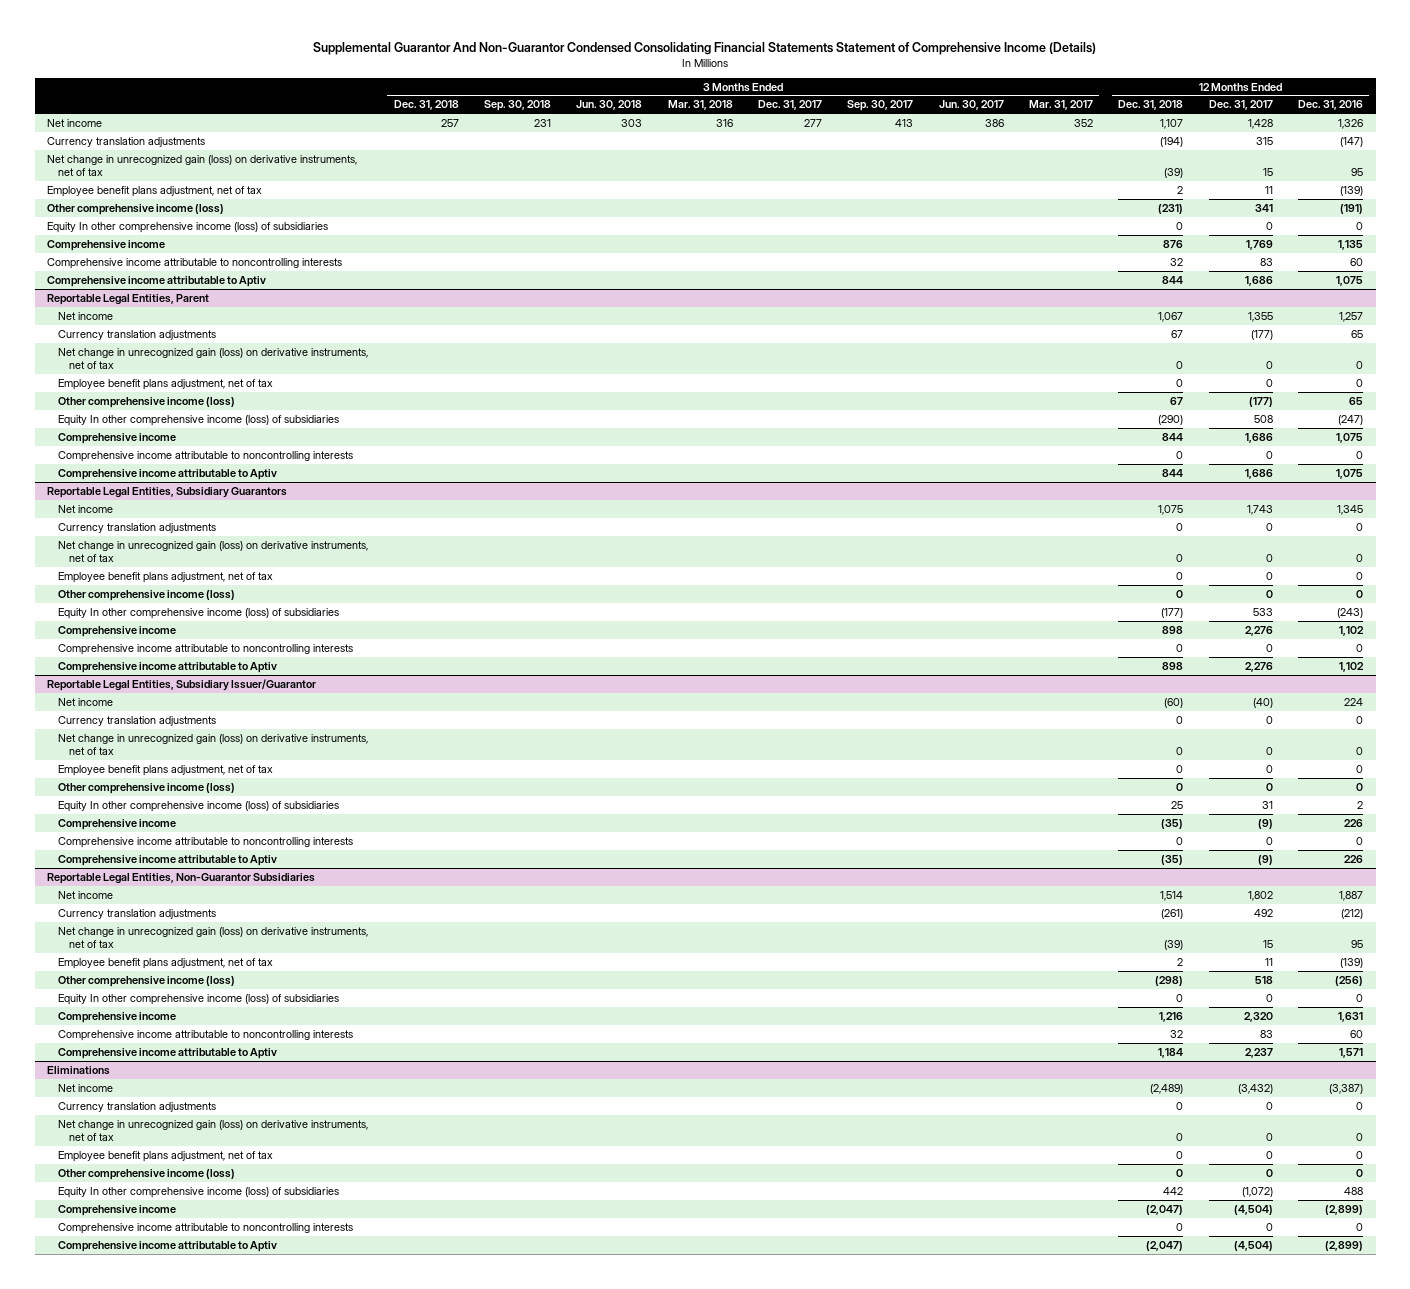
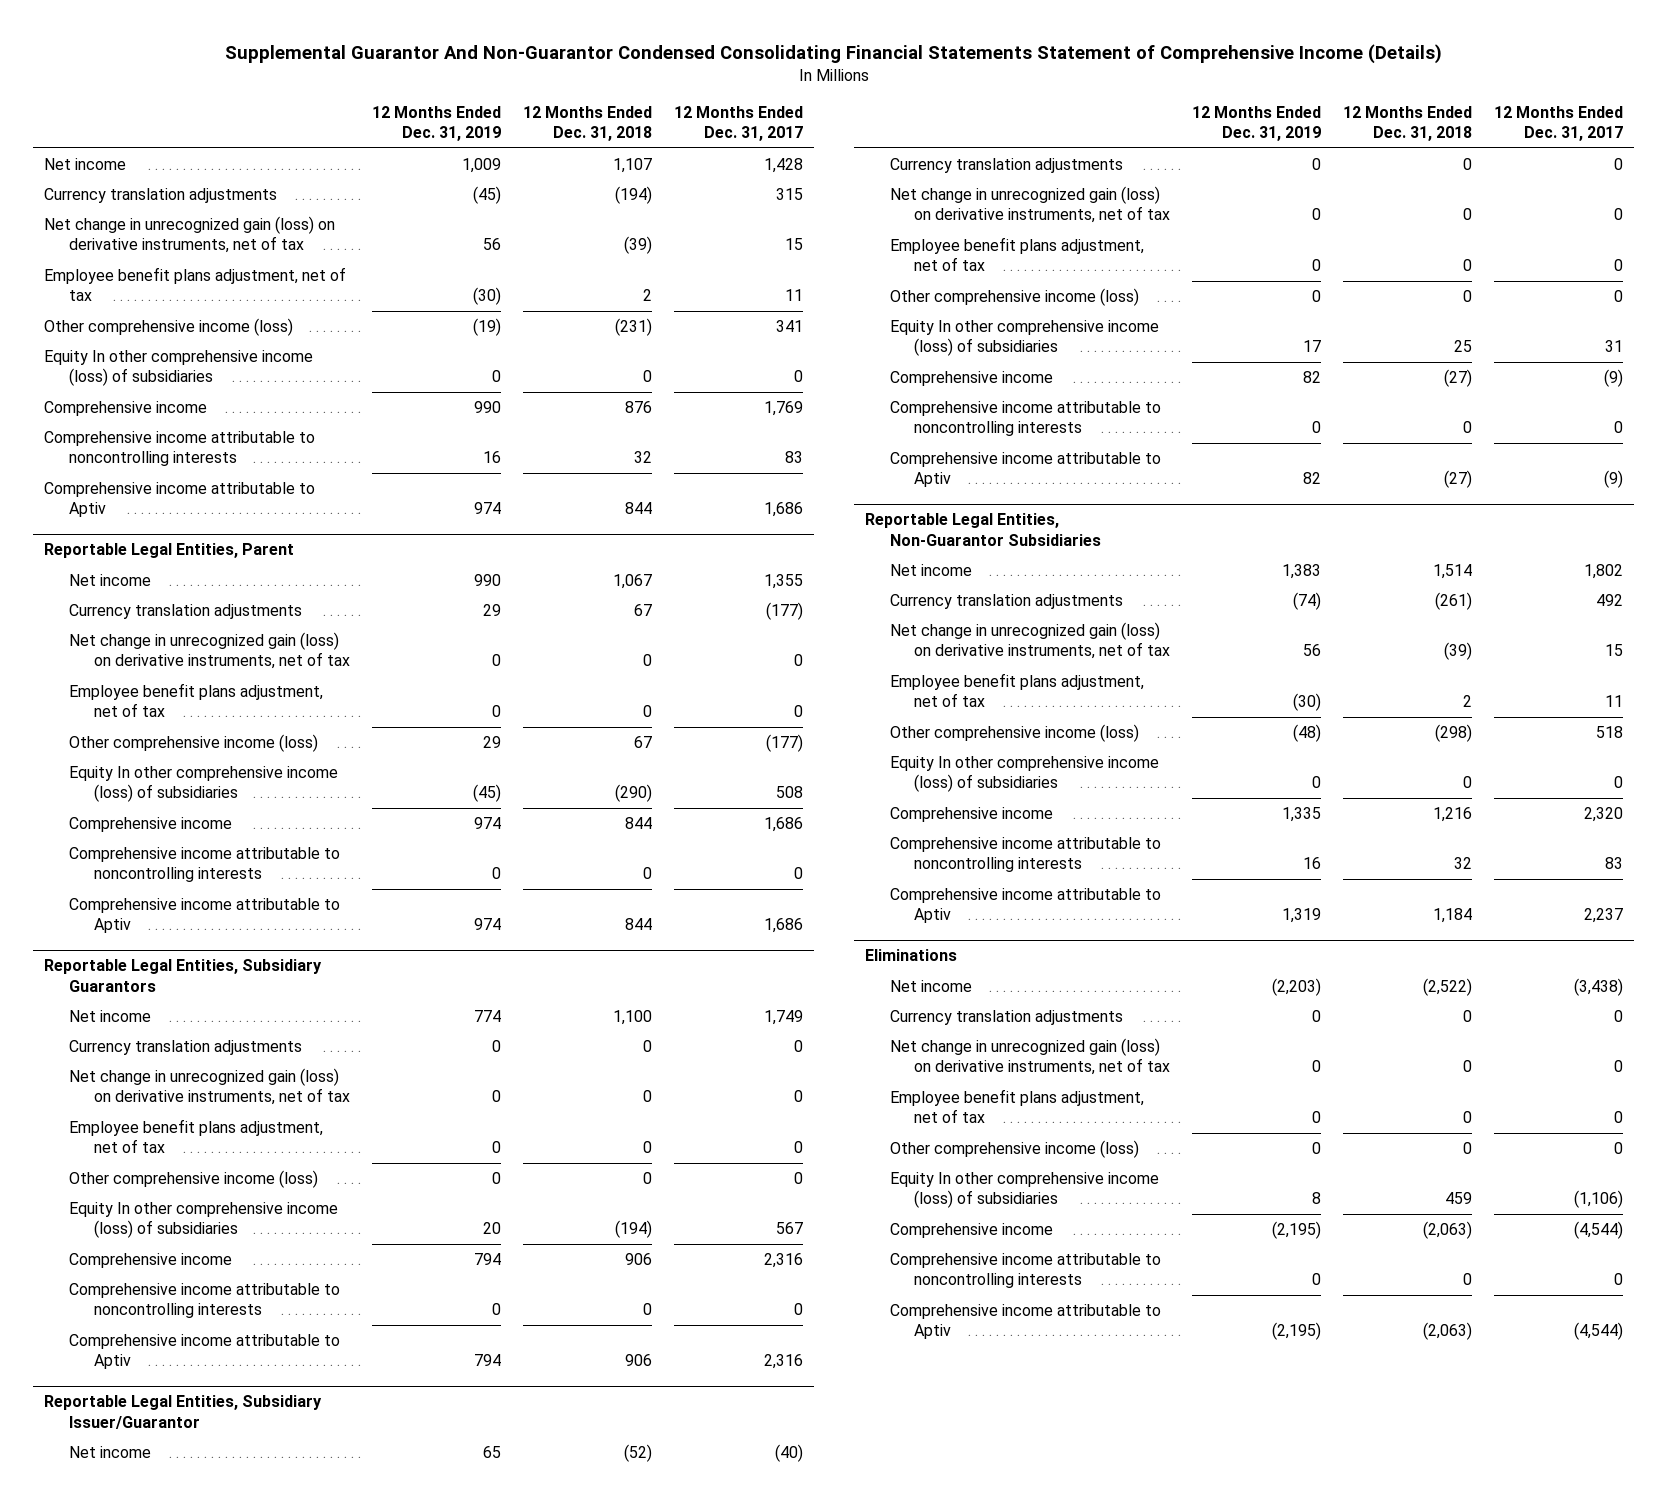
- | 3 Months Ended Dec. 31, 2018 | 3 Months Ended Sep. 30, 2018 | 3 Months Ended Jun. 30, 2018 | 3 Months Ended Mar. 31, 2018 | 3 Months Ended Dec. 31, 2017 | 3 Months Ended Sep. 30, 2017 | 3 Months Ended Jun. 30, 2017 | 3 Months Ended Mar. 31, 2017 | 12 Months Ended Dec. 31, 2018 | 12 Months Ended Dec. 31, 2017 | 12 Months Ended Dec. 31, 2016
+ | 12 Months Ended Dec. 31, 2019 | 12 Months Ended Dec. 31, 2018 | 12 Months Ended Dec. 31, 2017
@ Reportable Legal Entities, Subsidiary Guarantors
- Net income | | | | | | | | | 1,075 | 1,743 | 1,345
+ Net income | 774 | 1,100 | 1,749
- Equity In other comprehensive income (loss) of subsidiaries | | | | | | | | | (177) | 533 | (243)
- Comprehensive income | | | | | | | | | 898 | 2,276 | 1,102
+ Equity In other comprehensive income (loss) of subsidiaries | 20 | (194) | 567
+ Comprehensive income | 794 | 906 | 2,316
- Comprehensive income attributable to Aptiv | | | | | | | | | 898 | 2,276 | 1,102
+ Comprehensive income attributable to Aptiv | 794 | 906 | 2,316
@ Reportable Legal Entities, Subsidiary Issuer/Guarantor
- Net income | | | | | | | | | (60) | (40) | 224
+ Net income | 65 | (52) | (40)
- Comprehensive income | | | | | | | | | (35) | (9) | 226
+ Comprehensive income | 82 | (27) | (9)
- Comprehensive income attributable to Aptiv | | | | | | | | | (35) | (9) | 226
+ Comprehensive income attributable to Aptiv | 82 | (27) | (9)
@ Eliminations
- Net income | | | | | | | | | (2,489) | (3,432) | (3,387)
+ Net income | (2,203) | (2,522) | (3,438)
- Equity In other comprehensive income (loss) of subsidiaries | | | | | | | | | 442 | (1,072) | 488
- Comprehensive income | | | | | | | | | (2,047) | (4,504) | (2,899)
+ Equity In other comprehensive income (loss) of subsidiaries | 8 | 459 | (1,106)
+ Comprehensive income | (2,195) | (2,063) | (4,544)
- Comprehensive income attributable to Aptiv | | | | | | | | | (2,047) | (4,504) | (2,899)
+ Comprehensive income attributable to Aptiv | (2,195) | (2,063) | (4,544)

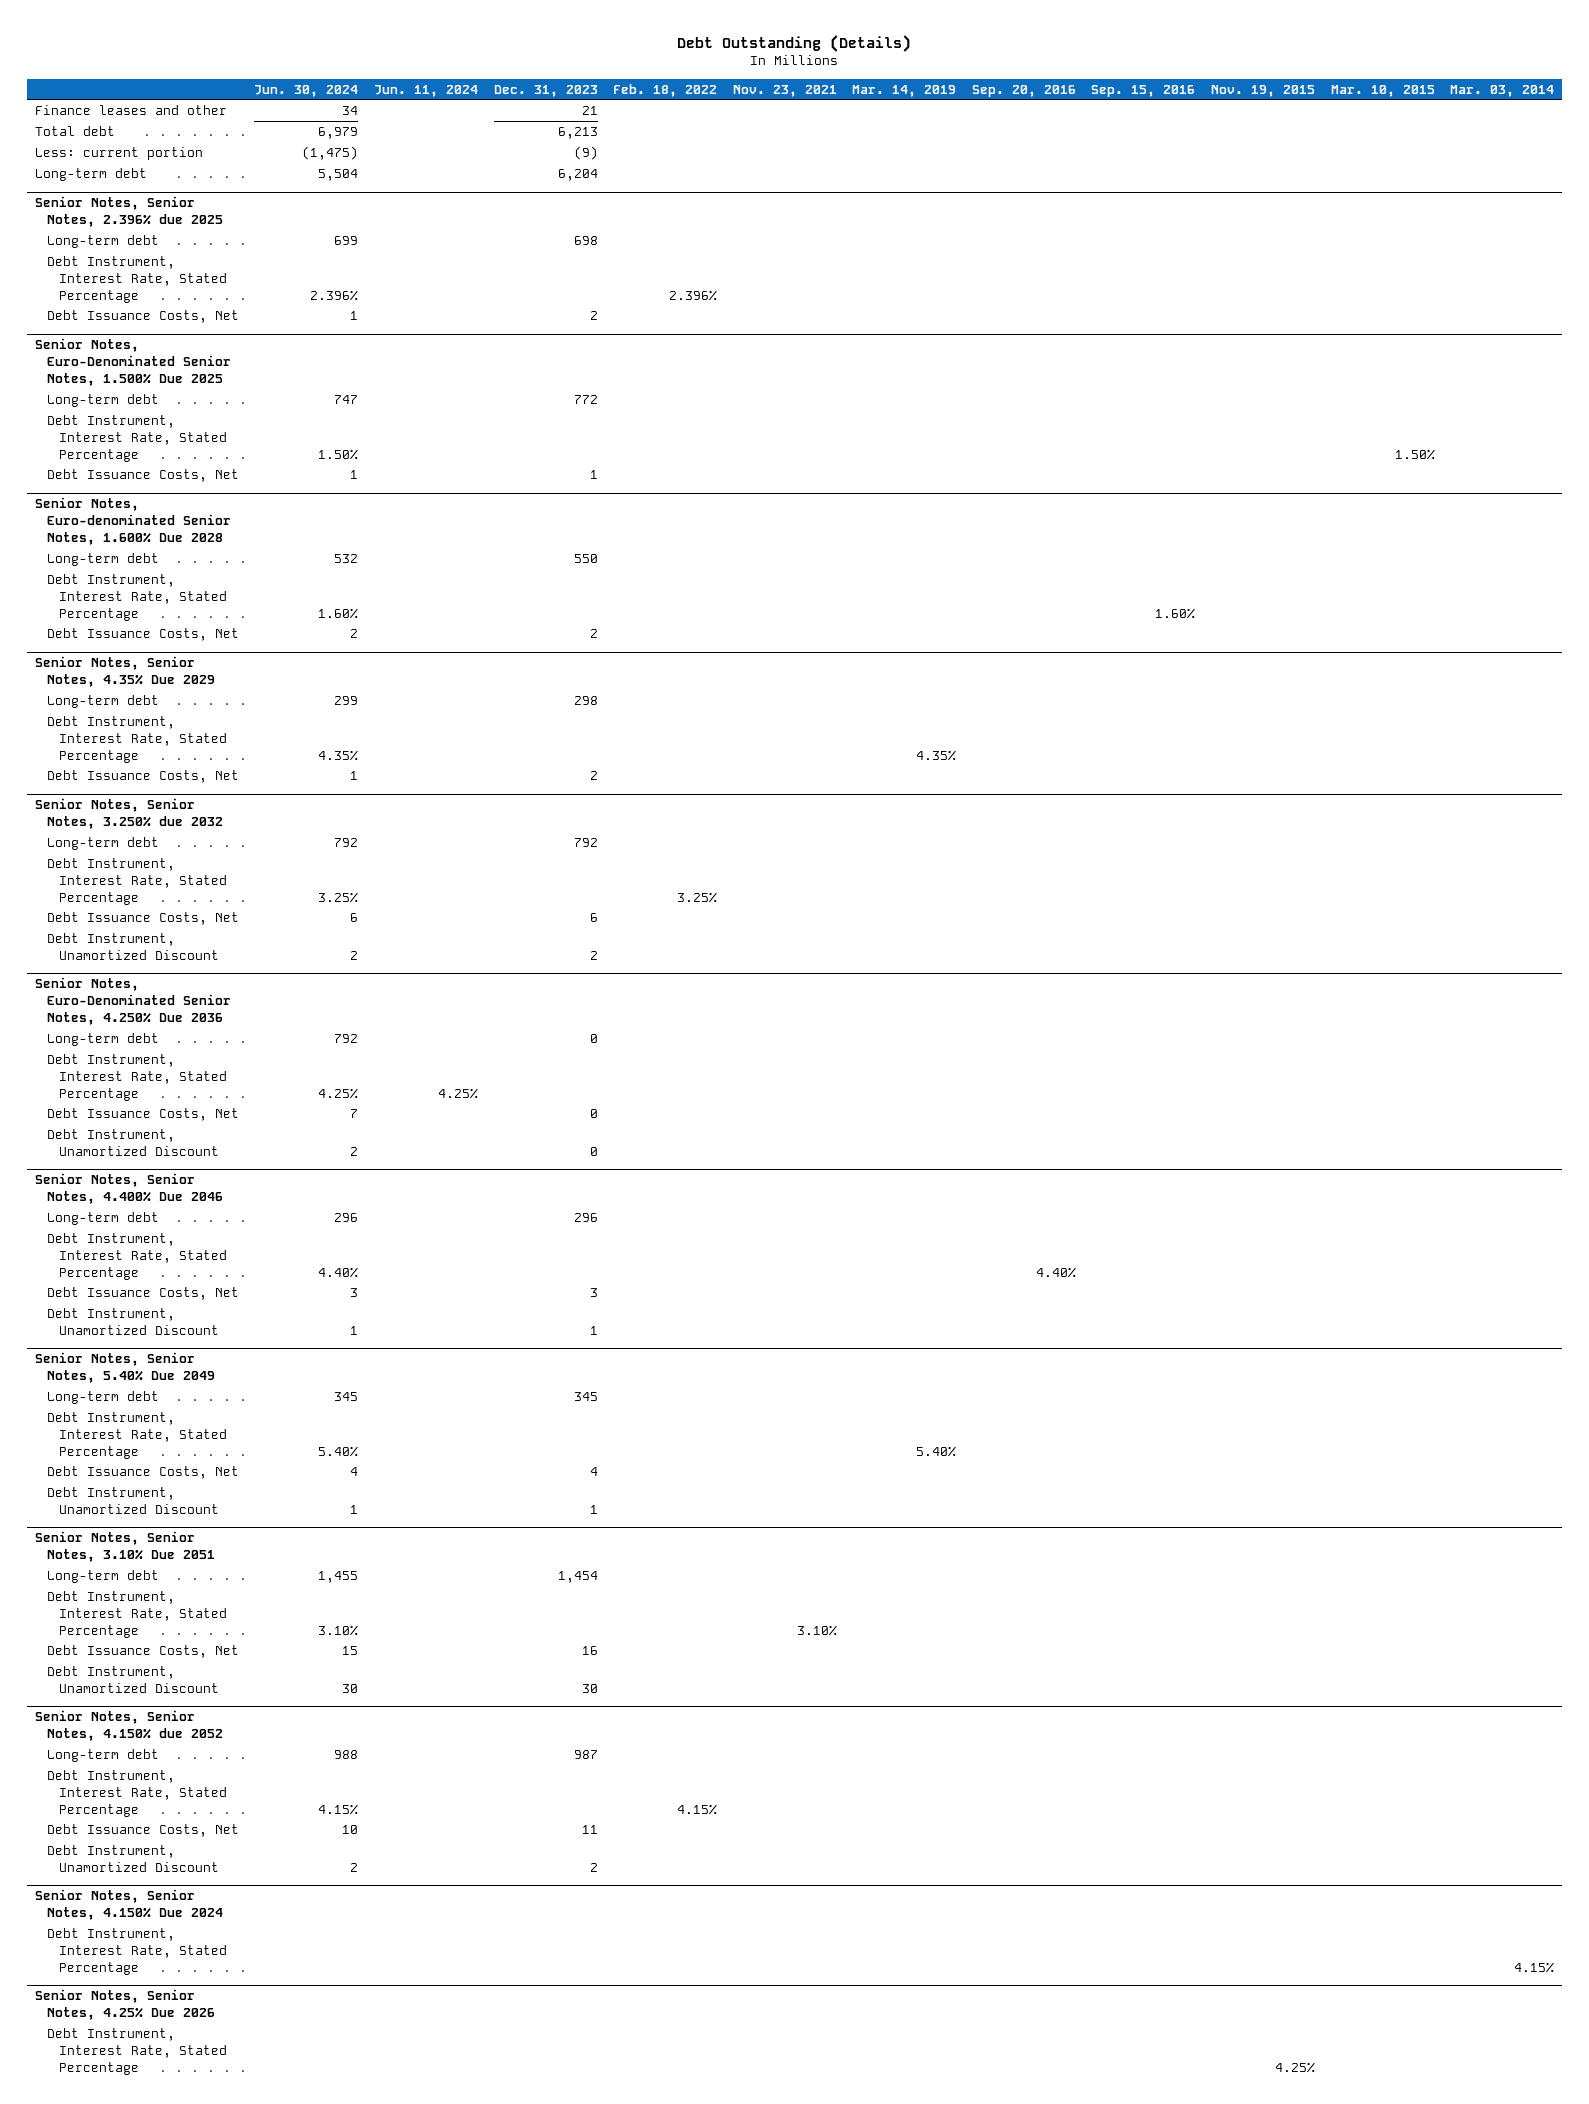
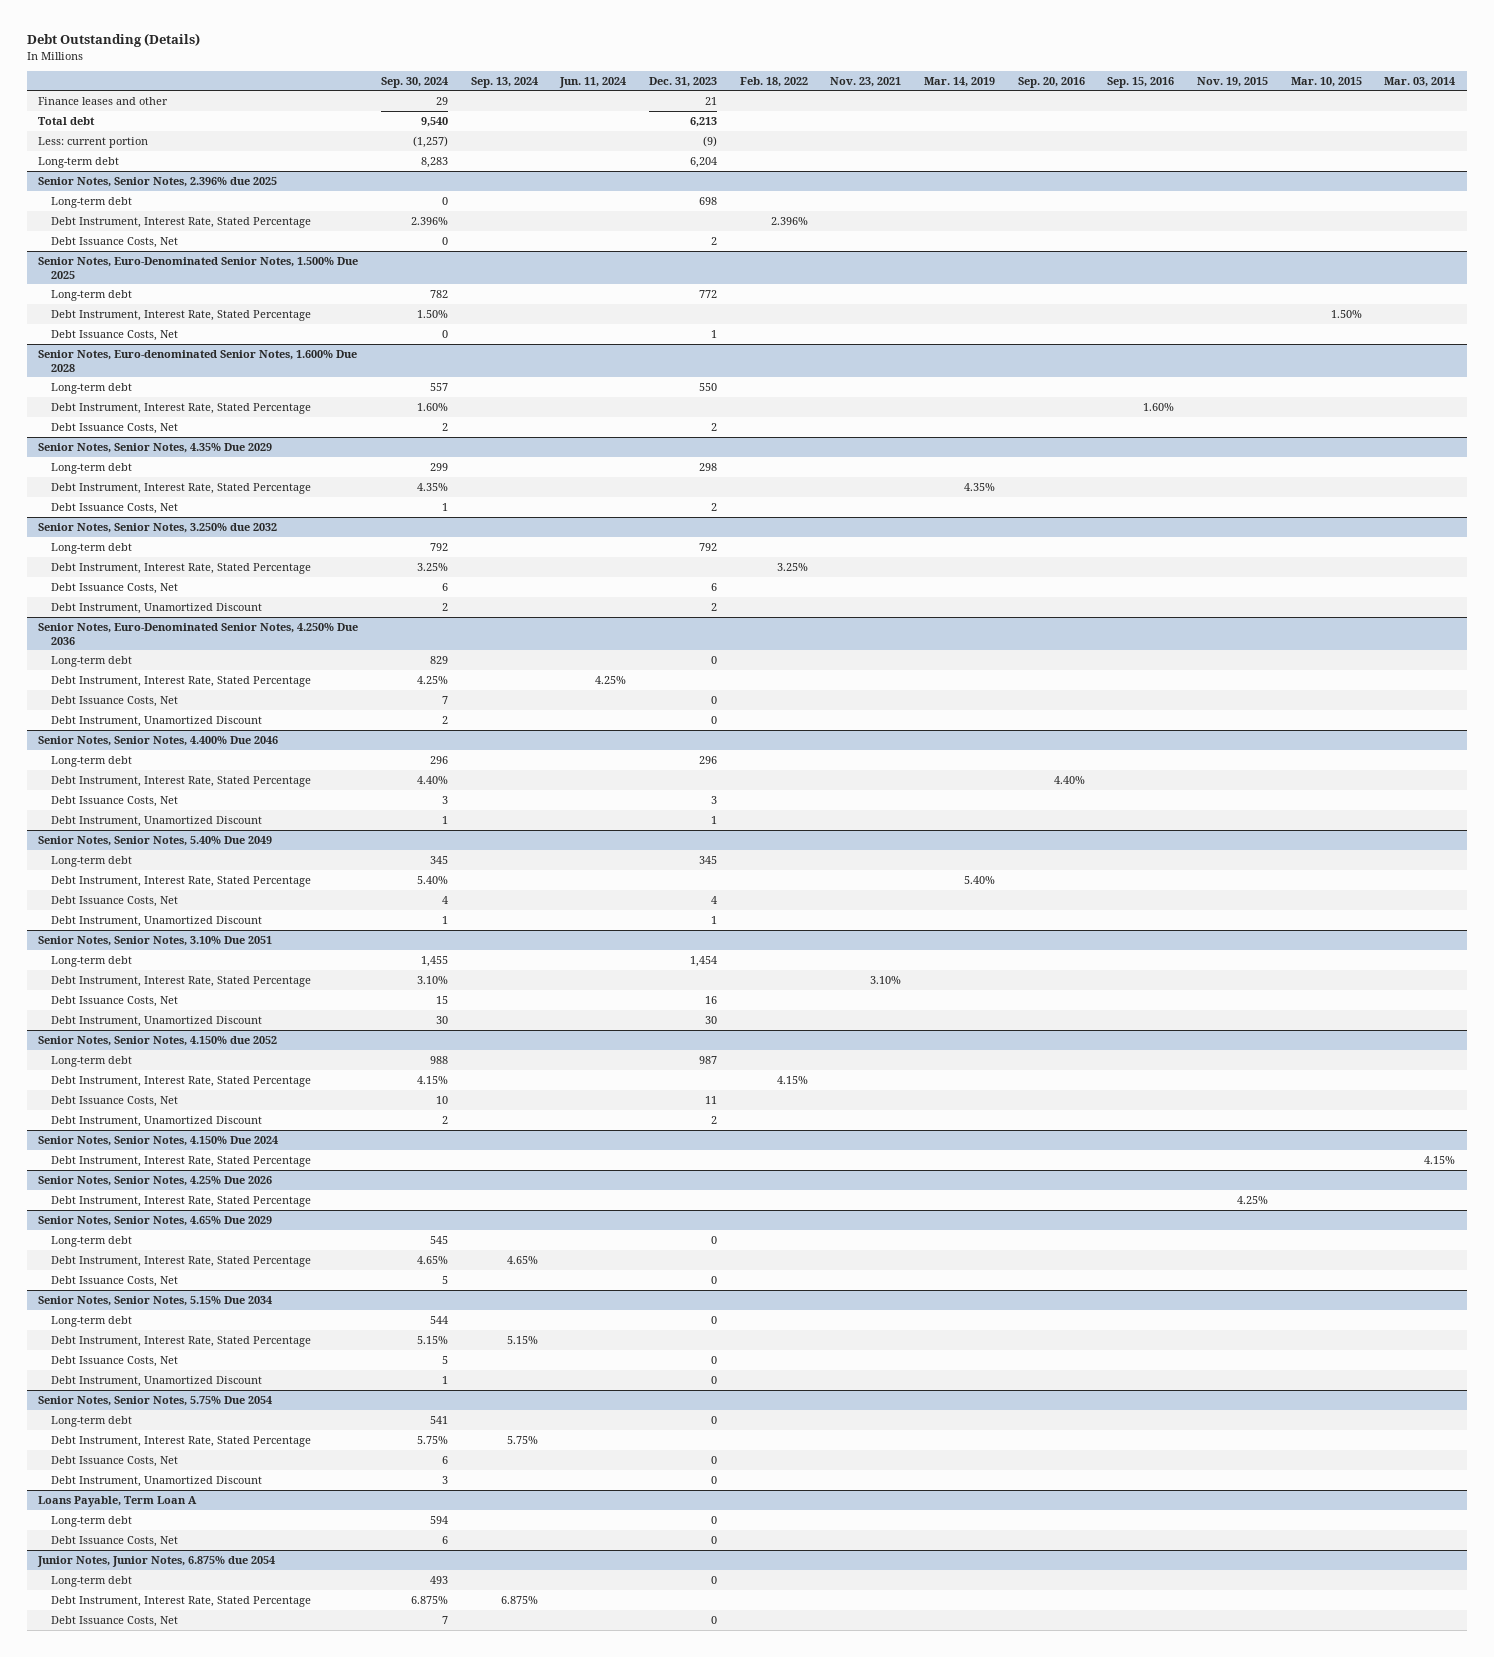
- | Jun. 30, 2024 | Jun. 11, 2024 | Dec. 31, 2023 | Feb. 18, 2022 | Nov. 23, 2021 | Mar. 14, 2019 | Sep. 20, 2016 | Sep. 15, 2016 | Nov. 19, 2015 | Mar. 10, 2015 | Mar. 03, 2014
+ | Sep. 30, 2024 | Sep. 13, 2024 | Jun. 11, 2024 | Dec. 31, 2023 | Feb. 18, 2022 | Nov. 23, 2021 | Mar. 14, 2019 | Sep. 20, 2016 | Sep. 15, 2016 | Nov. 19, 2015 | Mar. 10, 2015 | Mar. 03, 2014
+ Senior Notes, Senior Notes, 4.65% Due 2029
+ Long-term debt | 545 | | | 0 | | | | | | | |
+ Debt Instrument, Interest Rate, Stated Percentage | 4.65% | 4.65% | | | | | | | | | |
+ Debt Issuance Costs, Net | 5 | | | 0 | | | | | | | |
+ Senior Notes, Senior Notes, 5.15% Due 2034
+ Long-term debt | 544 | | | 0 | | | | | | | |
+ Debt Instrument, Interest Rate, Stated Percentage | 5.15% | 5.15% | | | | | | | | | |
+ Debt Issuance Costs, Net | 5 | | | 0 | | | | | | | |
+ Debt Instrument, Unamortized Discount | 1 | | | 0 | | | | | | | |
+ Senior Notes, Senior Notes, 5.75% Due 2054
+ Long-term debt | 541 | | | 0 | | | | | | | |
+ Debt Instrument, Interest Rate, Stated Percentage | 5.75% | 5.75% | | | | | | | | | |
+ Debt Issuance Costs, Net | 6 | | | 0 | | | | | | | |
+ Debt Instrument, Unamortized Discount | 3 | | | 0 | | | | | | | |
+ Loans Payable, Term Loan A
+ Long-term debt | 594 | | | 0 | | | | | | | |
+ Debt Issuance Costs, Net | 6 | | | 0 | | | | | | | |
+ Junior Notes, Junior Notes, 6.875% due 2054
+ Long-term debt | 493 | | | 0 | | | | | | | |
+ Debt Instrument, Interest Rate, Stated Percentage | 6.875% | 6.875% | | | | | | | | | |
+ Debt Issuance Costs, Net | 7 | | | 0 | | | | | | | |

